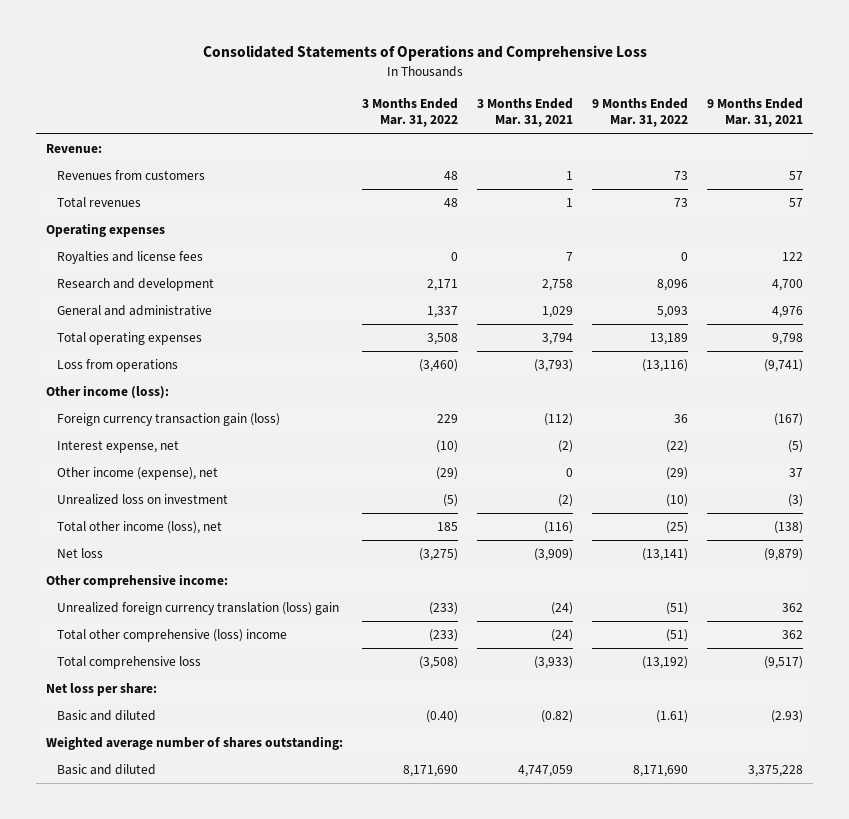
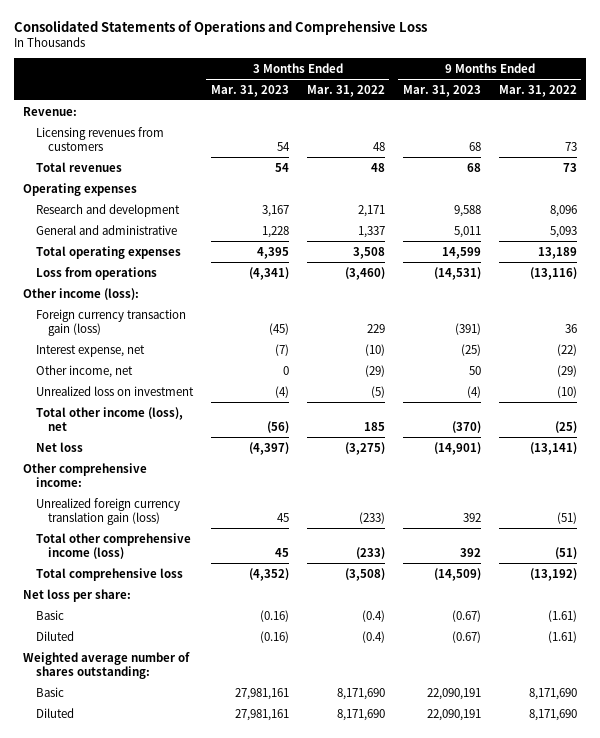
- | 3 Months Ended Mar. 31, 2022 | 3 Months Ended Mar. 31, 2021 | 9 Months Ended Mar. 31, 2022 | 9 Months Ended Mar. 31, 2021
+ | 3 Months Ended Mar. 31, 2023 | 3 Months Ended Mar. 31, 2022 | 9 Months Ended Mar. 31, 2023 | 9 Months Ended Mar. 31, 2022
- Revenues from customers | 48 | 1 | 73 | 57
+ Licensing revenues from customers | 54 | 48 | 68 | 73
- Royalties and license fees | 0 | 7 | 0 | 122
- Other income (expense), net | (29) | 0 | (29) | 37
+ Other income, net | 0 | (29) | 50 | (29)
- Unrealized foreign currency translation (loss) gain | (233) | (24) | (51) | 362
- Total other comprehensive (loss) income | (233) | (24) | (51) | 362
+ Unrealized foreign currency translation gain (loss) | 45 | (233) | 392 | (51)
+ Total other comprehensive income (loss) | 45 | (233) | 392 | (51)
- Basic and diluted | (0.40) | (0.82) | (1.61) | (2.93)
+ Basic | (0.16) | (0.4) | (0.67) | (1.61)
+ Diluted | (0.16) | (0.4) | (0.67) | (1.61)
- Basic and diluted | 8,171,690 | 4,747,059 | 8,171,690 | 3,375,228
+ Basic | 27,981,161 | 8,171,690 | 22,090,191 | 8,171,690
+ Diluted | 27,981,161 | 8,171,690 | 22,090,191 | 8,171,690

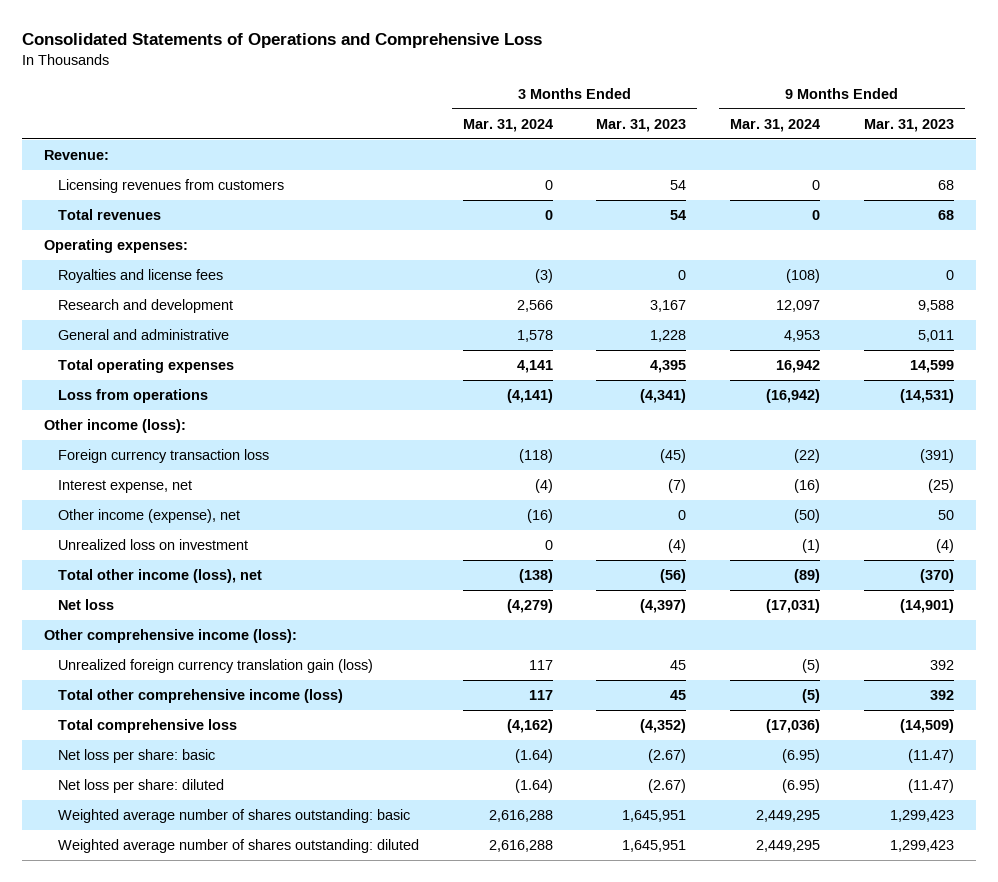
- | 3 Months Ended Mar. 31, 2023 | 3 Months Ended Mar. 31, 2022 | 9 Months Ended Mar. 31, 2023 | 9 Months Ended Mar. 31, 2022
+ | 3 Months Ended Mar. 31, 2024 | 3 Months Ended Mar. 31, 2023 | 9 Months Ended Mar. 31, 2024 | 9 Months Ended Mar. 31, 2023
- Operating expenses
+ Operating expenses:
+ Royalties and license fees | (3) | 0 | (108) | 0
- Foreign currency transaction gain (loss) | (45) | 229 | (391) | 36
+ Foreign currency transaction loss | (118) | (45) | (22) | (391)
- Other income, net | 0 | (29) | 50 | (29)
+ Other income (expense), net | (16) | 0 | (50) | 50
- Other comprehensive income:
+ Other comprehensive income (loss):
- Net loss per share:
- Basic | (0.16) | (0.4) | (0.67) | (1.61)
- Diluted | (0.16) | (0.4) | (0.67) | (1.61)
- Weighted average number of shares outstanding:
- Basic | 27,981,161 | 8,171,690 | 22,090,191 | 8,171,690
- Diluted | 27,981,161 | 8,171,690 | 22,090,191 | 8,171,690
+ Net loss per share: basic | (1.64) | (2.67) | (6.95) | (11.47)
+ Net loss per share: diluted | (1.64) | (2.67) | (6.95) | (11.47)
+ Weighted average number of shares outstanding: basic | 2,616,288 | 1,645,951 | 2,449,295 | 1,299,423
+ Weighted average number of shares outstanding: diluted | 2,616,288 | 1,645,951 | 2,449,295 | 1,299,423

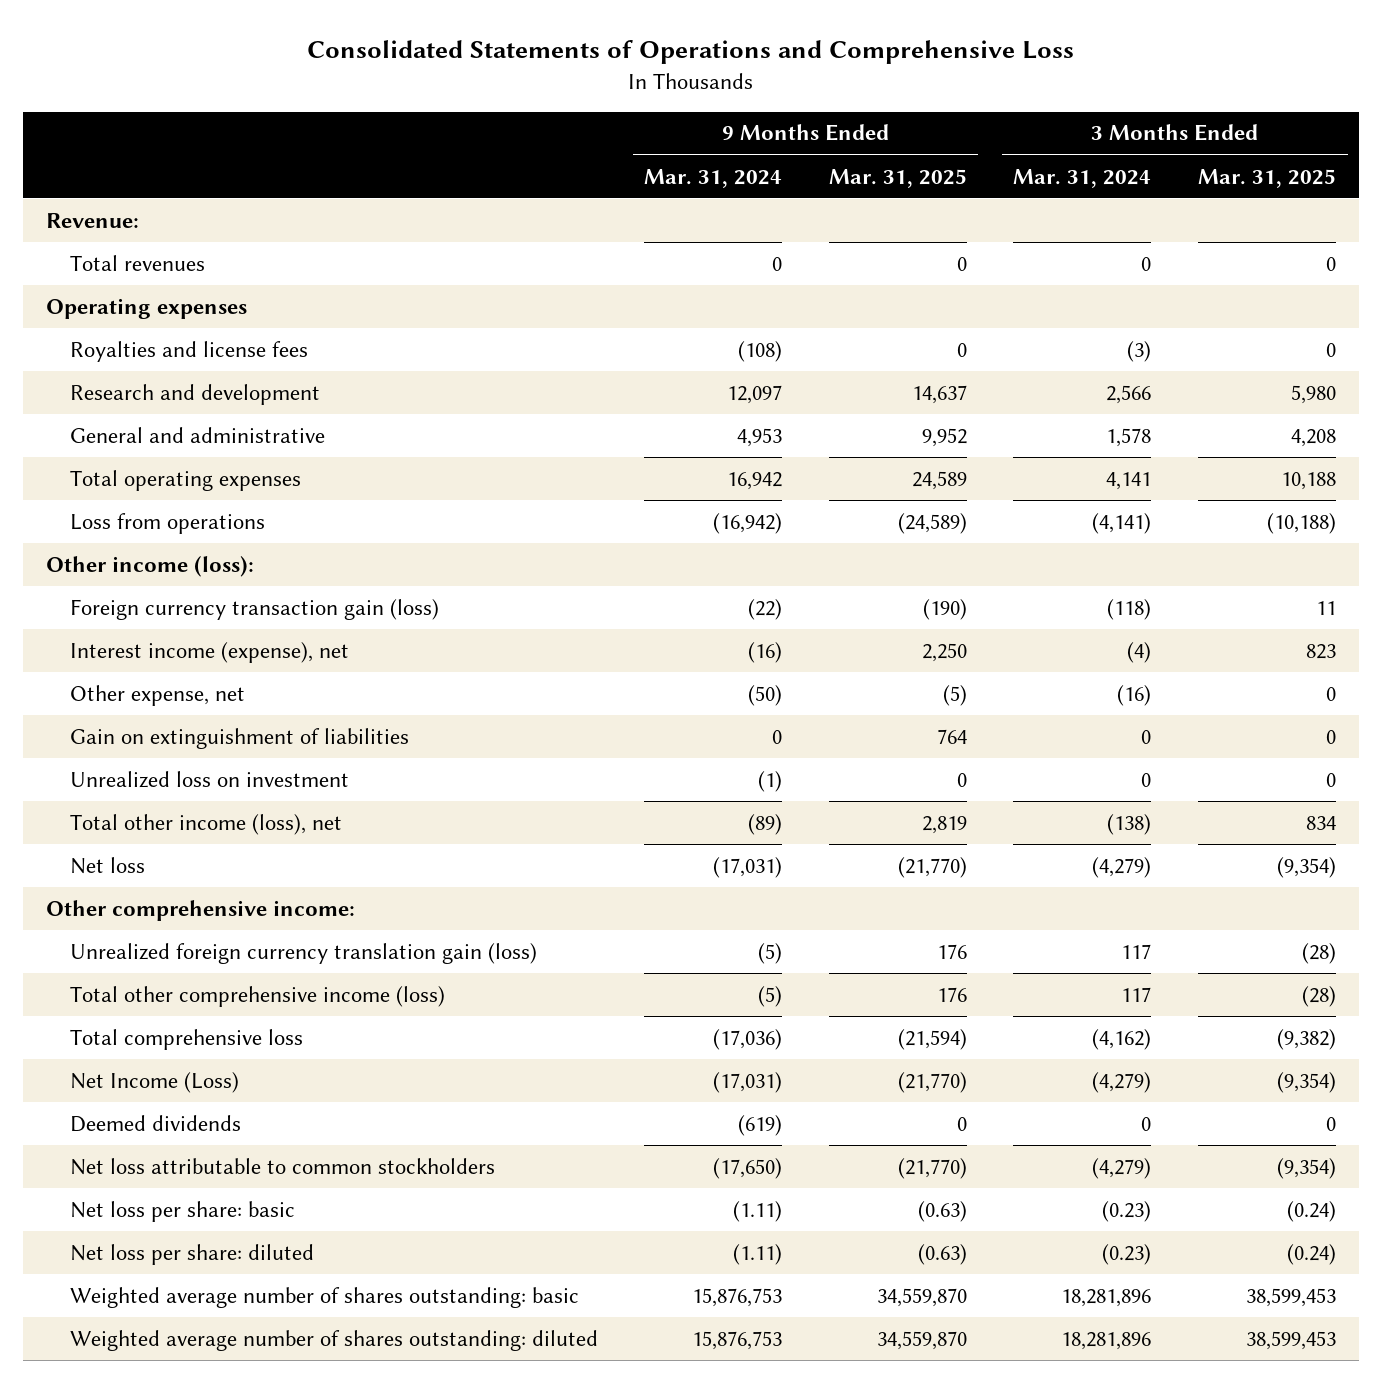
- | 3 Months Ended Mar. 31, 2024 | 3 Months Ended Mar. 31, 2023 | 9 Months Ended Mar. 31, 2024 | 9 Months Ended Mar. 31, 2023
+ | 9 Months Ended Mar. 31, 2024 | 9 Months Ended Mar. 31, 2025 | 3 Months Ended Mar. 31, 2024 | 3 Months Ended Mar. 31, 2025
- Licensing revenues from customers | 0 | 54 | 0 | 68
- Operating expenses:
+ Operating expenses
- Foreign currency transaction loss | (118) | (45) | (22) | (391)
- Interest expense, net | (4) | (7) | (16) | (25)
- Other income (expense), net | (16) | 0 | (50) | 50
+ Foreign currency transaction gain (loss) | (22) | (190) | (118) | 11
+ Interest income (expense), net | (16) | 2,250 | (4) | 823
+ Other expense, net | (50) | (5) | (16) | 0
+ Gain on extinguishment of liabilities | 0 | 764 | 0 | 0
- Other comprehensive income (loss):
+ Other comprehensive income:
- Net loss per share: basic | (1.64) | (2.67) | (6.95) | (11.47)
- Net loss per share: diluted | (1.64) | (2.67) | (6.95) | (11.47)
- Weighted average number of shares outstanding: basic | 2,616,288 | 1,645,951 | 2,449,295 | 1,299,423
- Weighted average number of shares outstanding: diluted | 2,616,288 | 1,645,951 | 2,449,295 | 1,299,423
+ Net Income (Loss) | (17,031) | (21,770) | (4,279) | (9,354)
+ Deemed dividends | (619) | 0 | 0 | 0
+ Net loss attributable to common stockholders | (17,650) | (21,770) | (4,279) | (9,354)
+ Net loss per share: basic | (1.11) | (0.63) | (0.23) | (0.24)
+ Net loss per share: diluted | (1.11) | (0.63) | (0.23) | (0.24)
+ Weighted average number of shares outstanding: basic | 15,876,753 | 34,559,870 | 18,281,896 | 38,599,453
+ Weighted average number of shares outstanding: diluted | 15,876,753 | 34,559,870 | 18,281,896 | 38,599,453

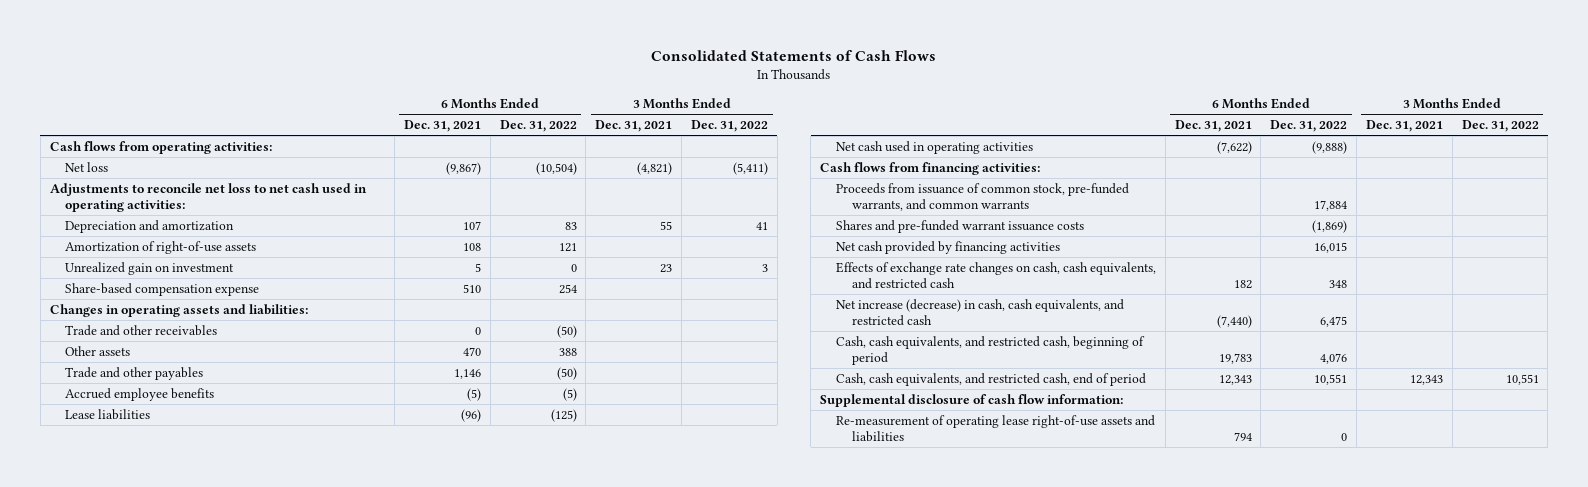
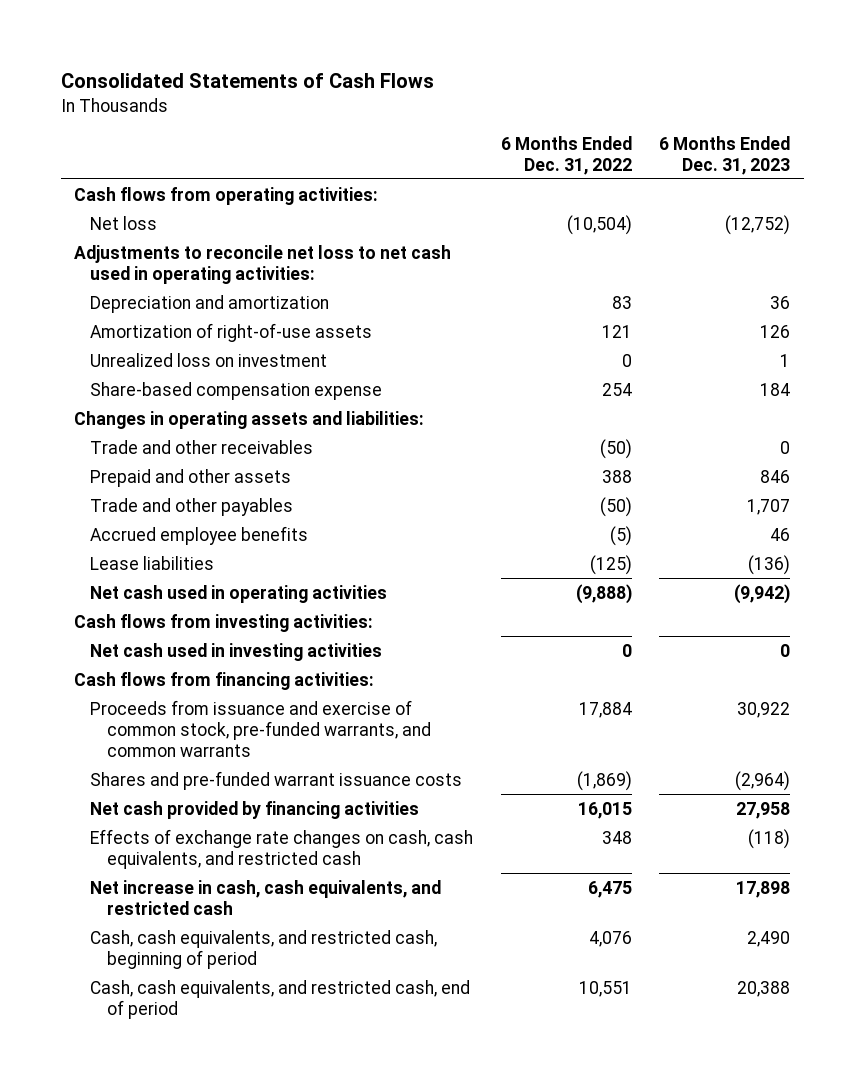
- | 6 Months Ended Dec. 31, 2021 | 6 Months Ended Dec. 31, 2022 | 3 Months Ended Dec. 31, 2021 | 3 Months Ended Dec. 31, 2022
+ | 6 Months Ended Dec. 31, 2022 | 6 Months Ended Dec. 31, 2023
- Unrealized gain on investment | 5 | 0 | 23 | 3
+ Unrealized loss on investment | 0 | 1
- Other assets | 470 | 388 | |
+ Prepaid and other assets | 388 | 846
+ Cash flows from investing activities:
+ Net cash used in investing activities | 0 | 0
- Proceeds from issuance of common stock, pre-funded warrants, and common warrants | | 17,884 | |
+ Proceeds from issuance and exercise of common stock, pre-funded warrants, and common warrants | 17,884 | 30,922
- Net increase (decrease) in cash, cash equivalents, and restricted cash | (7,440) | 6,475 | |
+ Net increase in cash, cash equivalents, and restricted cash | 6,475 | 17,898
- Supplemental disclosure of cash flow information:
- Re-measurement of operating lease right-of-use assets and liabilities | 794 | 0 | |

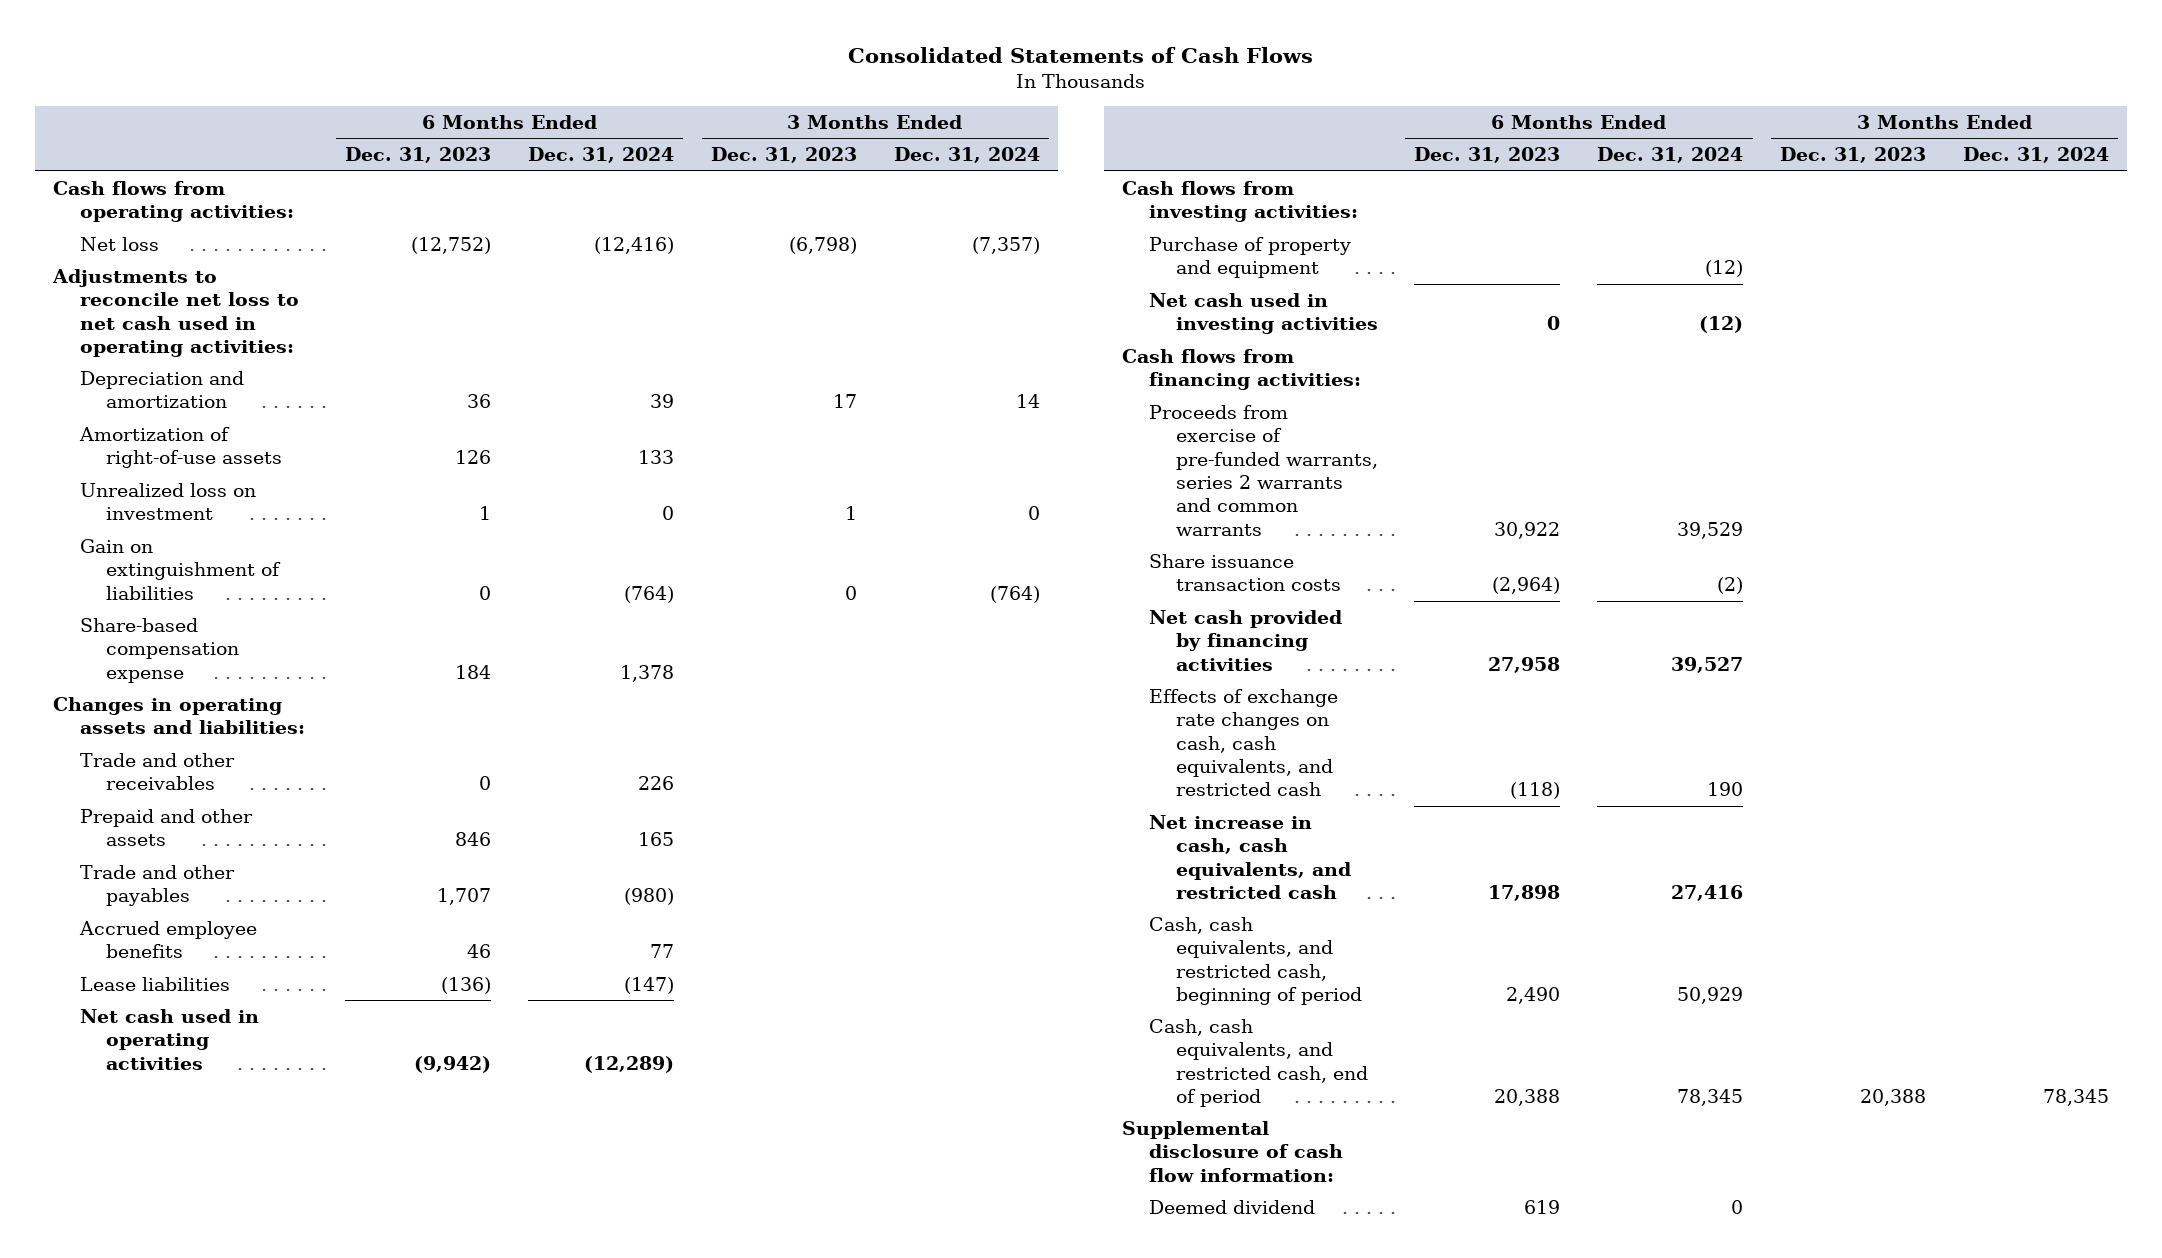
- | 6 Months Ended Dec. 31, 2022 | 6 Months Ended Dec. 31, 2023
+ | 6 Months Ended Dec. 31, 2023 | 6 Months Ended Dec. 31, 2024 | 3 Months Ended Dec. 31, 2023 | 3 Months Ended Dec. 31, 2024
+ Gain on extinguishment of liabilities | 0 | (764) | 0 | (764)
+ Purchase of property and equipment | | (12) | |
- Proceeds from issuance and exercise of common stock, pre-funded warrants, and common warrants | 17,884 | 30,922
- Shares and pre-funded warrant issuance costs | (1,869) | (2,964)
+ Proceeds from exercise of pre-funded warrants, series 2 warrants and common warrants | 30,922 | 39,529 | |
+ Share issuance transaction costs | (2,964) | (2) | |
+ Supplemental disclosure of cash flow information:
+ Deemed dividend | 619 | 0 | |

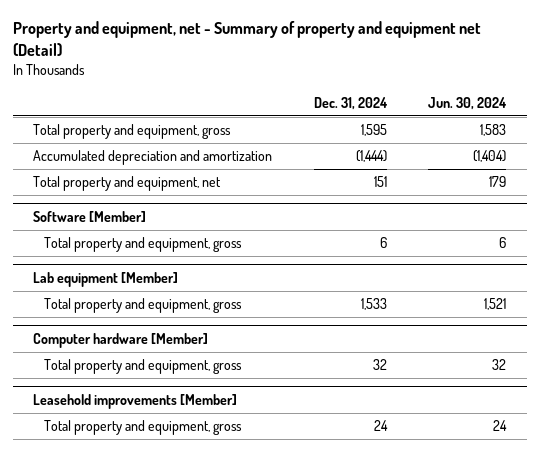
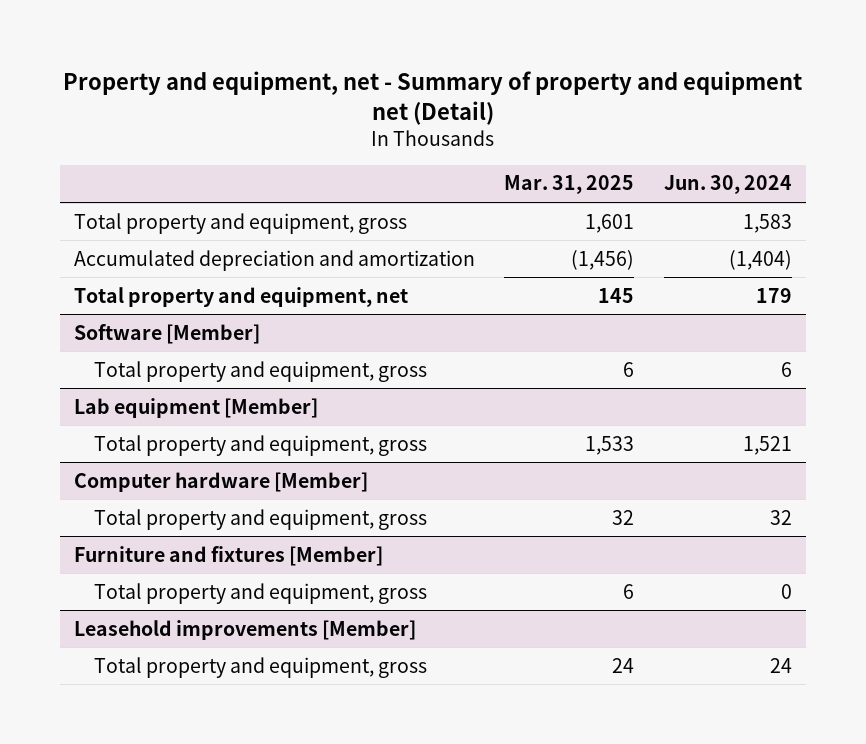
- | Dec. 31, 2024 | Jun. 30, 2024
+ | Mar. 31, 2025 | Jun. 30, 2024
+ Furniture and fixtures [Member]
+ Total property and equipment, gross | 6 | 0

